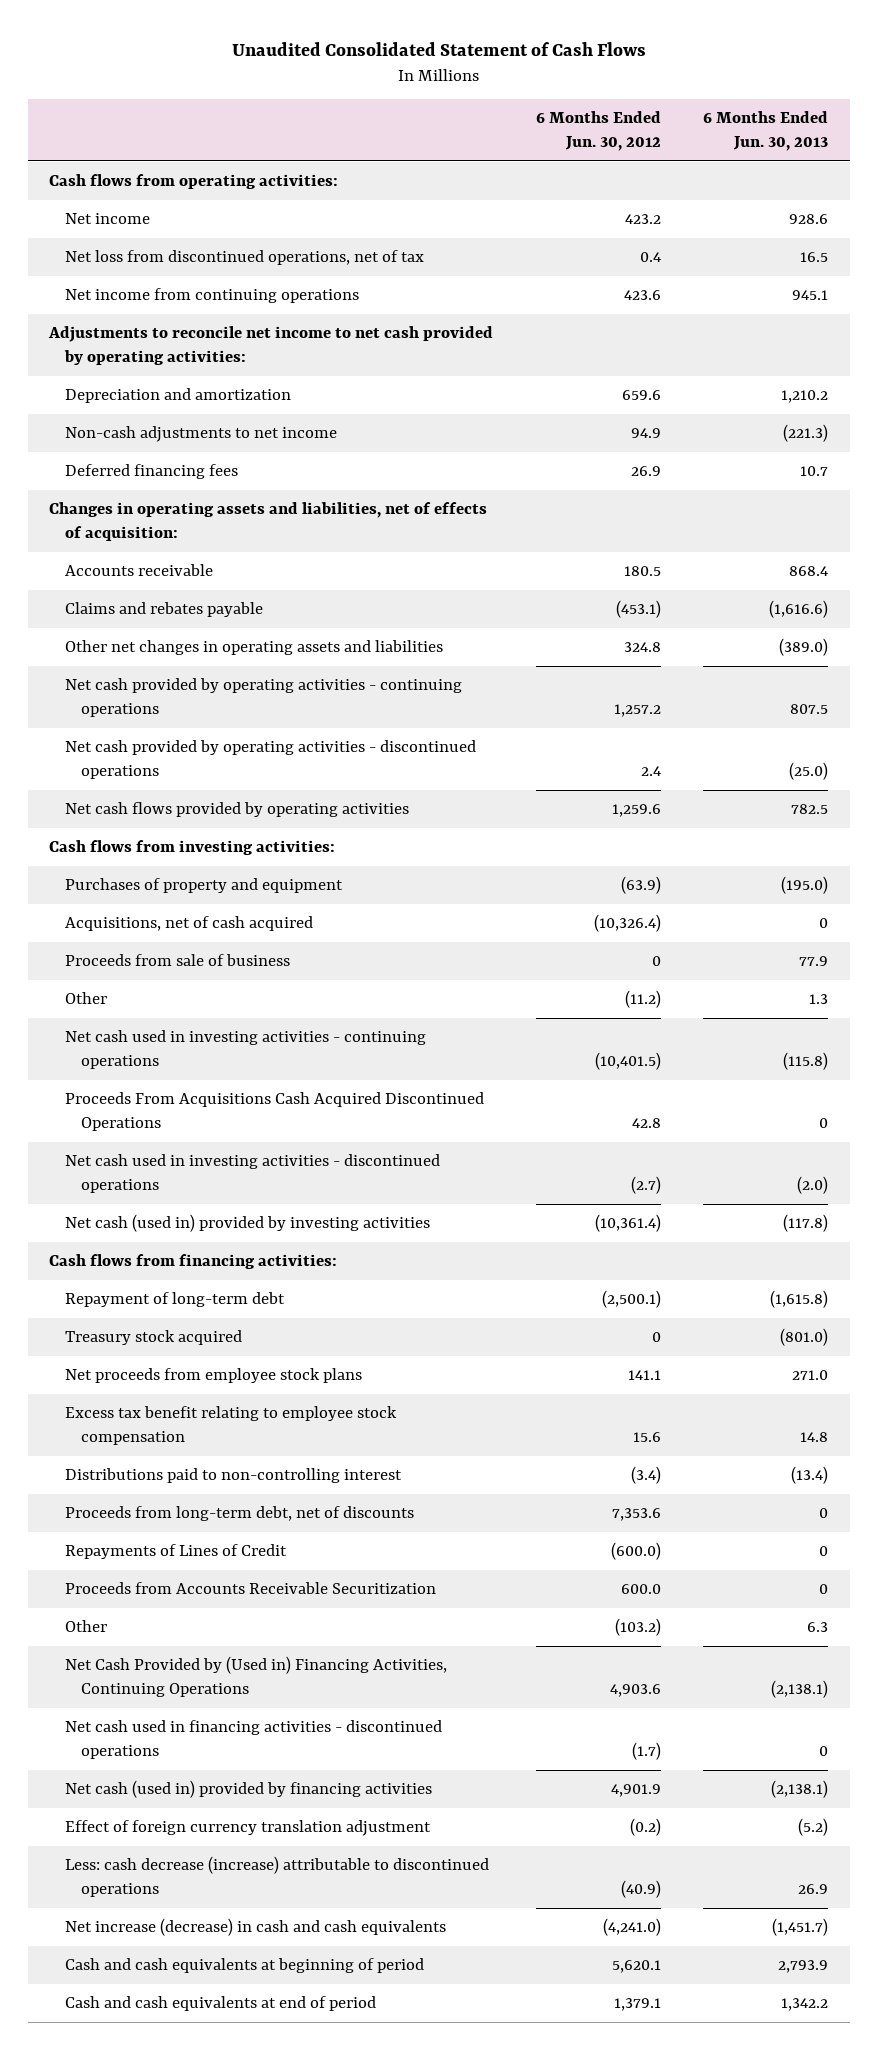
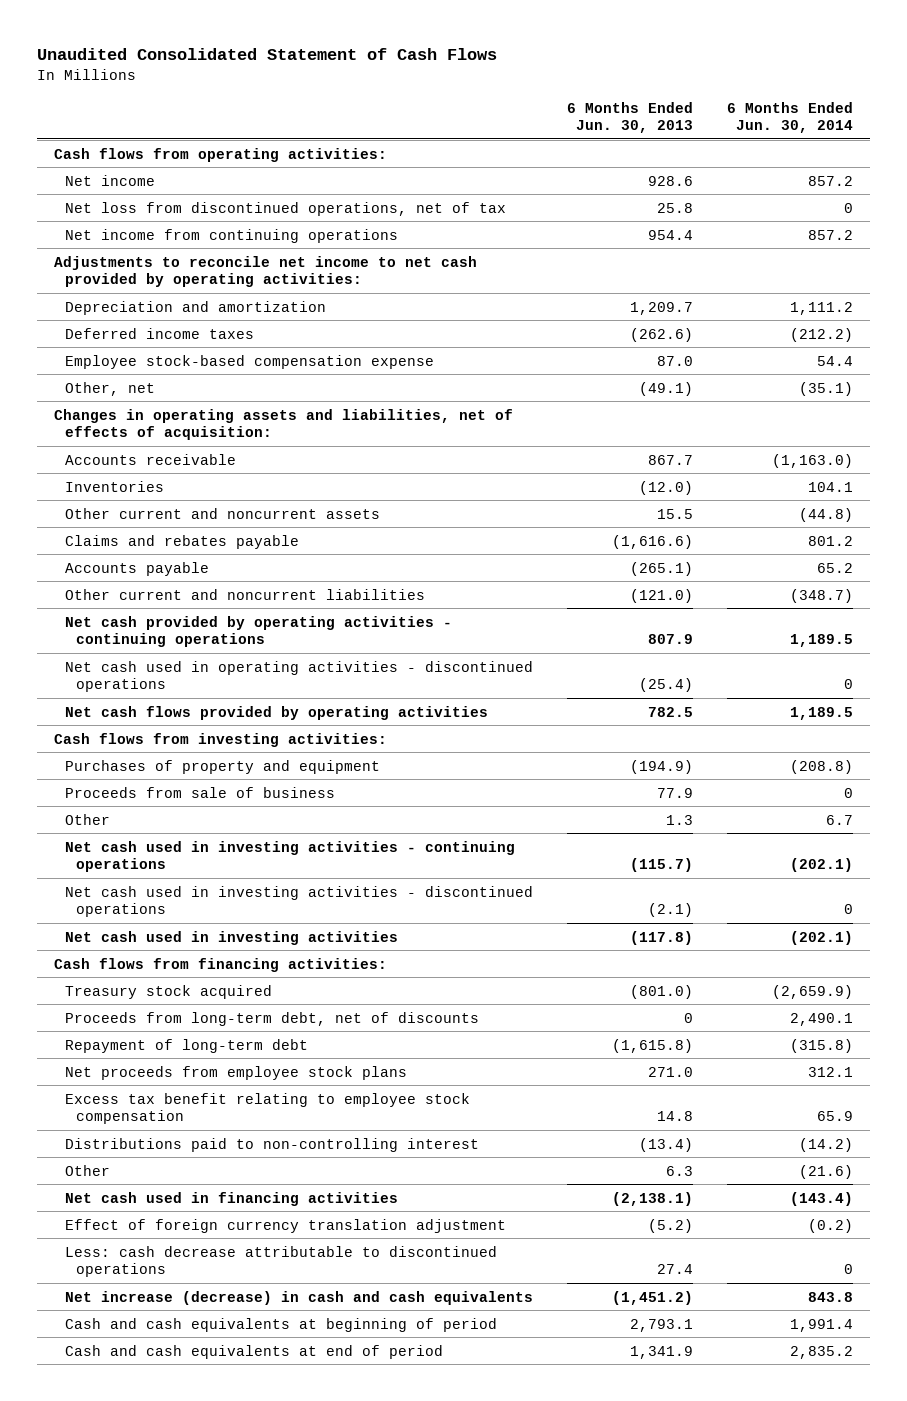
- | 6 Months Ended Jun. 30, 2012 | 6 Months Ended Jun. 30, 2013
+ | 6 Months Ended Jun. 30, 2013 | 6 Months Ended Jun. 30, 2014
- Net loss from discontinued operations, net of tax | 0.4 | 16.5
- Net income from continuing operations | 423.6 | 945.1
+ Net loss from discontinued operations, net of tax | 25.8 | 0
+ Net income from continuing operations | 954.4 | 857.2
- Depreciation and amortization | 659.6 | 1,210.2
- Non-cash adjustments to net income | 94.9 | (221.3)
- Deferred financing fees | 26.9 | 10.7
+ Depreciation and amortization | 1,209.7 | 1,111.2
+ Deferred income taxes | (262.6) | (212.2)
+ Employee stock-based compensation expense | 87.0 | 54.4
+ Other, net | (49.1) | (35.1)
- Accounts receivable | 180.5 | 868.4
+ Accounts receivable | 867.7 | (1,163.0)
+ Inventories | (12.0) | 104.1
+ Other current and noncurrent assets | 15.5 | (44.8)
- Other net changes in operating assets and liabilities | 324.8 | (389.0)
- Net cash provided by operating activities - continuing operations | 1,257.2 | 807.5
- Net cash provided by operating activities - discontinued operations | 2.4 | (25.0)
+ Accounts payable | (265.1) | 65.2
+ Other current and noncurrent liabilities | (121.0) | (348.7)
+ Net cash provided by operating activities - continuing operations | 807.9 | 1,189.5
+ Net cash used in operating activities - discontinued operations | (25.4) | 0
- Purchases of property and equipment | (63.9) | (195.0)
- Acquisitions, net of cash acquired | (10,326.4) | 0
+ Purchases of property and equipment | (194.9) | (208.8)
- Net cash used in investing activities - continuing operations | (10,401.5) | (115.8)
- Proceeds From Acquisitions Cash Acquired Discontinued Operations | 42.8 | 0
- Net cash used in investing activities - discontinued operations | (2.7) | (2.0)
- Net cash (used in) provided by investing activities | (10,361.4) | (117.8)
+ Net cash used in investing activities - continuing operations | (115.7) | (202.1)
+ Net cash used in investing activities - discontinued operations | (2.1) | 0
+ Net cash used in investing activities | (117.8) | (202.1)
moved up: Proceeds from long-term debt, net of discounts | 0 | 2,490.1
moved down: Repayment of long-term debt | (1,615.8) | (315.8)
- Repayments of Lines of Credit | (600.0) | 0
- Proceeds from Accounts Receivable Securitization | 600.0 | 0
- Net Cash Provided by (Used in) Financing Activities, Continuing Operations | 4,903.6 | (2,138.1)
- Net cash used in financing activities - discontinued operations | (1.7) | 0
- Net cash (used in) provided by financing activities | 4,901.9 | (2,138.1)
+ Net cash used in financing activities | (2,138.1) | (143.4)
- Less: cash decrease (increase) attributable to discontinued operations | (40.9) | 26.9
- Net increase (decrease) in cash and cash equivalents | (4,241.0) | (1,451.7)
- Cash and cash equivalents at beginning of period | 5,620.1 | 2,793.9
- Cash and cash equivalents at end of period | 1,379.1 | 1,342.2
+ Less: cash decrease attributable to discontinued operations | 27.4 | 0
+ Net increase (decrease) in cash and cash equivalents | (1,451.2) | 843.8
+ Cash and cash equivalents at beginning of period | 2,793.1 | 1,991.4
+ Cash and cash equivalents at end of period | 1,341.9 | 2,835.2

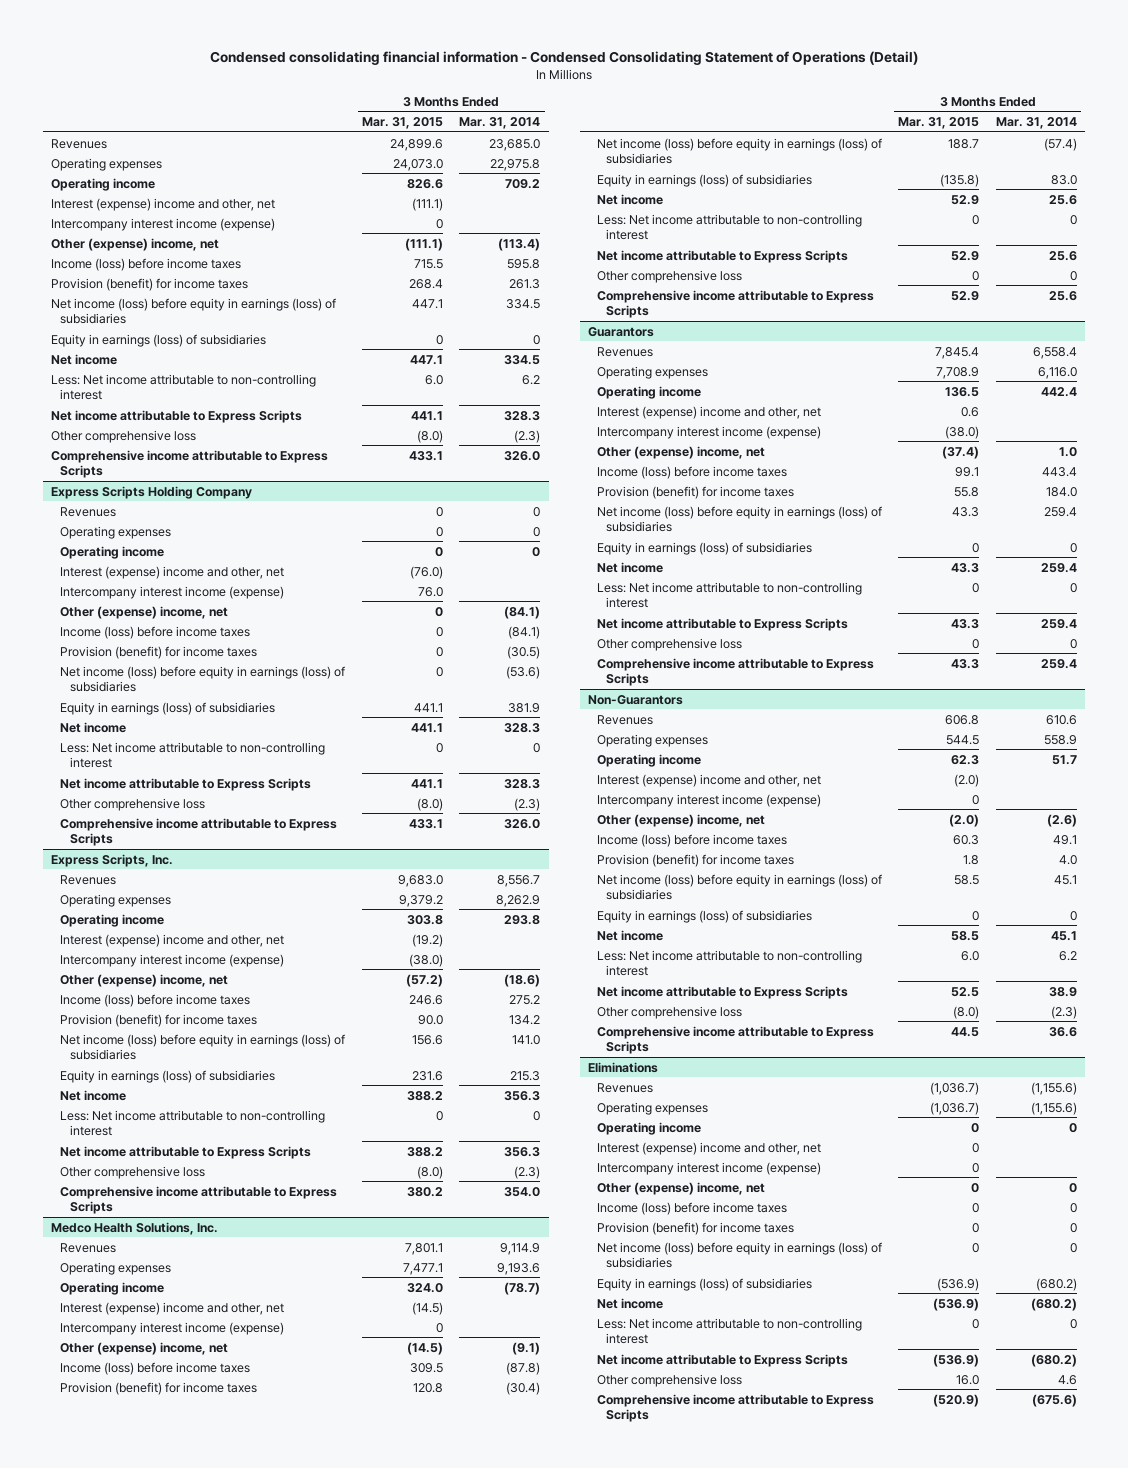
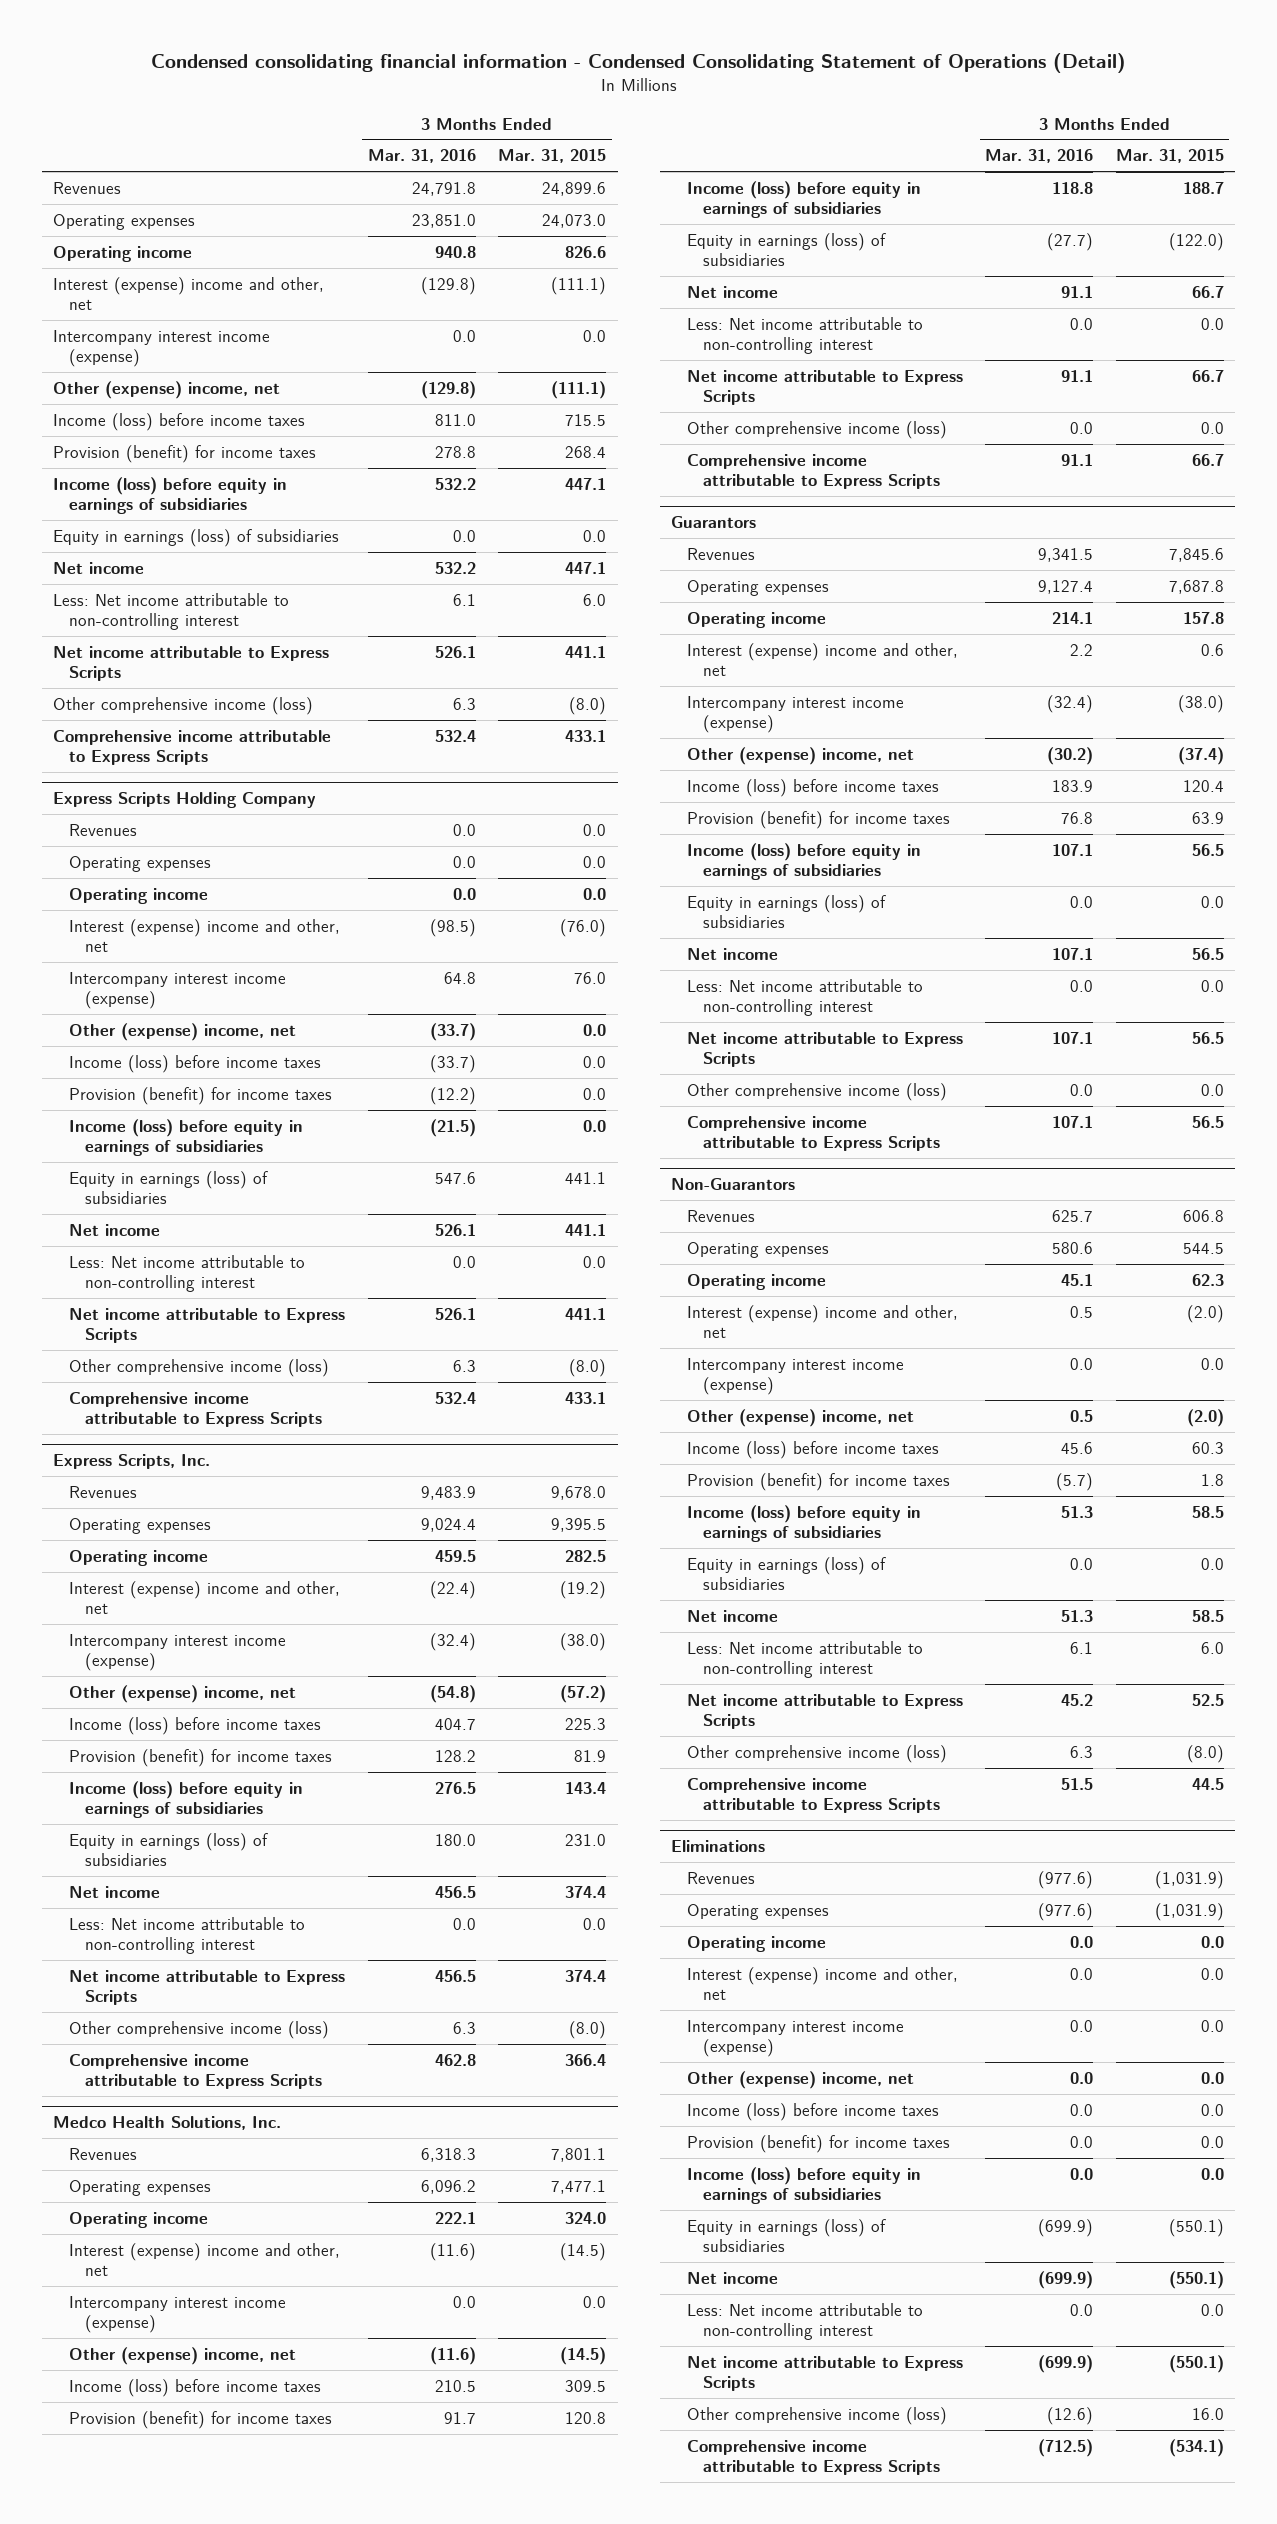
- | 3 Months Ended Mar. 31, 2015 | 3 Months Ended Mar. 31, 2014
+ | 3 Months Ended Mar. 31, 2016 | 3 Months Ended Mar. 31, 2015
- Intercompany interest income (expense) | 0 |
+ Intercompany interest income (expense) | 0.0 | 0.0
- Net income (loss) before equity in earnings (loss) of subsidiaries | 447.1 | 334.5
- Equity in earnings (loss) of subsidiaries | 0 | 0
+ Income (loss) before equity in earnings of subsidiaries | 532.2 | 447.1
+ Equity in earnings (loss) of subsidiaries | 0.0 | 0.0
- Other comprehensive loss | (8.0) | (2.3)
+ Other comprehensive income (loss) | 6.3 | (8.0)
@ Express Scripts Holding Company
- Revenues | 0 | 0
- Operating expenses | 0 | 0
- Operating income | 0 | 0
+ Revenues | 0.0 | 0.0
+ Operating expenses | 0.0 | 0.0
+ Operating income | 0.0 | 0.0
- Other (expense) income, net | 0 | (84.1)
- Income (loss) before income taxes | 0 | (84.1)
- Provision (benefit) for income taxes | 0 | (30.5)
- Net income (loss) before equity in earnings (loss) of subsidiaries | 0 | (53.6)
+ Other (expense) income, net | (33.7) | 0.0
+ Income (loss) before income taxes | (33.7) | 0.0
+ Provision (benefit) for income taxes | (12.2) | 0.0
+ Income (loss) before equity in earnings of subsidiaries | (21.5) | 0.0
- Less: Net income attributable to non-controlling interest | 0 | 0
+ Less: Net income attributable to non-controlling interest | 0.0 | 0.0
- Other comprehensive loss | (8.0) | (2.3)
+ Other comprehensive income (loss) | 6.3 | (8.0)
@ Express Scripts, Inc.
- Revenues | 9,683.0 | 8,556.7
- Operating expenses | 9,379.2 | 8,262.9
- Operating income | 303.8 | 293.8
+ Revenues | 9,483.9 | 9,678.0
+ Operating expenses | 9,024.4 | 9,395.5
+ Operating income | 459.5 | 282.5
- Income (loss) before income taxes | 246.6 | 275.2
- Provision (benefit) for income taxes | 90.0 | 134.2
- Net income (loss) before equity in earnings (loss) of subsidiaries | 156.6 | 141.0
- Equity in earnings (loss) of subsidiaries | 231.6 | 215.3
- Net income | 388.2 | 356.3
- Less: Net income attributable to non-controlling interest | 0 | 0
- Net income attributable to Express Scripts | 388.2 | 356.3
- Other comprehensive loss | (8.0) | (2.3)
- Comprehensive income attributable to Express Scripts | 380.2 | 354.0
+ Income (loss) before income taxes | 404.7 | 225.3
+ Provision (benefit) for income taxes | 128.2 | 81.9
+ Income (loss) before equity in earnings of subsidiaries | 276.5 | 143.4
+ Equity in earnings (loss) of subsidiaries | 180.0 | 231.0
+ Net income | 456.5 | 374.4
+ Less: Net income attributable to non-controlling interest | 0.0 | 0.0
+ Net income attributable to Express Scripts | 456.5 | 374.4
+ Other comprehensive income (loss) | 6.3 | (8.0)
+ Comprehensive income attributable to Express Scripts | 462.8 | 366.4
@ Medco Health Solutions, Inc.
- Intercompany interest income (expense) | 0 |
+ Intercompany interest income (expense) | 0.0 | 0.0
- Net income (loss) before equity in earnings (loss) of subsidiaries | 188.7 | (57.4)
- Equity in earnings (loss) of subsidiaries | (135.8) | 83.0
- Net income | 52.9 | 25.6
- Less: Net income attributable to non-controlling interest | 0 | 0
- Net income attributable to Express Scripts | 52.9 | 25.6
- Other comprehensive loss | 0 | 0
- Comprehensive income attributable to Express Scripts | 52.9 | 25.6
+ Income (loss) before equity in earnings of subsidiaries | 118.8 | 188.7
+ Equity in earnings (loss) of subsidiaries | (27.7) | (122.0)
+ Net income | 91.1 | 66.7
+ Less: Net income attributable to non-controlling interest | 0.0 | 0.0
+ Net income attributable to Express Scripts | 91.1 | 66.7
+ Other comprehensive income (loss) | 0.0 | 0.0
+ Comprehensive income attributable to Express Scripts | 91.1 | 66.7
@ Guarantors
- Revenues | 7,845.4 | 6,558.4
- Operating expenses | 7,708.9 | 6,116.0
- Operating income | 136.5 | 442.4
+ Revenues | 9,341.5 | 7,845.6
+ Operating expenses | 9,127.4 | 7,687.8
+ Operating income | 214.1 | 157.8
- Income (loss) before income taxes | 99.1 | 443.4
- Provision (benefit) for income taxes | 55.8 | 184.0
- Net income (loss) before equity in earnings (loss) of subsidiaries | 43.3 | 259.4
- Equity in earnings (loss) of subsidiaries | 0 | 0
- Net income | 43.3 | 259.4
- Less: Net income attributable to non-controlling interest | 0 | 0
- Net income attributable to Express Scripts | 43.3 | 259.4
- Other comprehensive loss | 0 | 0
- Comprehensive income attributable to Express Scripts | 43.3 | 259.4
+ Income (loss) before income taxes | 183.9 | 120.4
+ Provision (benefit) for income taxes | 76.8 | 63.9
+ Income (loss) before equity in earnings of subsidiaries | 107.1 | 56.5
+ Equity in earnings (loss) of subsidiaries | 0.0 | 0.0
+ Net income | 107.1 | 56.5
+ Less: Net income attributable to non-controlling interest | 0.0 | 0.0
+ Net income attributable to Express Scripts | 107.1 | 56.5
+ Other comprehensive income (loss) | 0.0 | 0.0
+ Comprehensive income attributable to Express Scripts | 107.1 | 56.5
@ Non-Guarantors
- Intercompany interest income (expense) | 0 |
+ Intercompany interest income (expense) | 0.0 | 0.0
- Net income (loss) before equity in earnings (loss) of subsidiaries | 58.5 | 45.1
- Equity in earnings (loss) of subsidiaries | 0 | 0
+ Income (loss) before equity in earnings of subsidiaries | 51.3 | 58.5
+ Equity in earnings (loss) of subsidiaries | 0.0 | 0.0
- Other comprehensive loss | (8.0) | (2.3)
+ Other comprehensive income (loss) | 6.3 | (8.0)
@ Eliminations
- Revenues | (1,036.7) | (1,155.6)
- Operating expenses | (1,036.7) | (1,155.6)
- Operating income | 0 | 0
- Interest (expense) income and other, net | 0 |
- Intercompany interest income (expense) | 0 |
- Other (expense) income, net | 0 | 0
- Income (loss) before income taxes | 0 | 0
- Provision (benefit) for income taxes | 0 | 0
- Net income (loss) before equity in earnings (loss) of subsidiaries | 0 | 0
- Equity in earnings (loss) of subsidiaries | (536.9) | (680.2)
- Net income | (536.9) | (680.2)
- Less: Net income attributable to non-controlling interest | 0 | 0
- Net income attributable to Express Scripts | (536.9) | (680.2)
- Other comprehensive loss | 16.0 | 4.6
- Comprehensive income attributable to Express Scripts | (520.9) | (675.6)
+ Revenues | (977.6) | (1,031.9)
+ Operating expenses | (977.6) | (1,031.9)
+ Operating income | 0.0 | 0.0
+ Interest (expense) income and other, net | 0.0 | 0.0
+ Intercompany interest income (expense) | 0.0 | 0.0
+ Other (expense) income, net | 0.0 | 0.0
+ Income (loss) before income taxes | 0.0 | 0.0
+ Provision (benefit) for income taxes | 0.0 | 0.0
+ Income (loss) before equity in earnings of subsidiaries | 0.0 | 0.0
+ Equity in earnings (loss) of subsidiaries | (699.9) | (550.1)
+ Net income | (699.9) | (550.1)
+ Less: Net income attributable to non-controlling interest | 0.0 | 0.0
+ Net income attributable to Express Scripts | (699.9) | (550.1)
+ Other comprehensive income (loss) | (12.6) | 16.0
+ Comprehensive income attributable to Express Scripts | (712.5) | (534.1)

